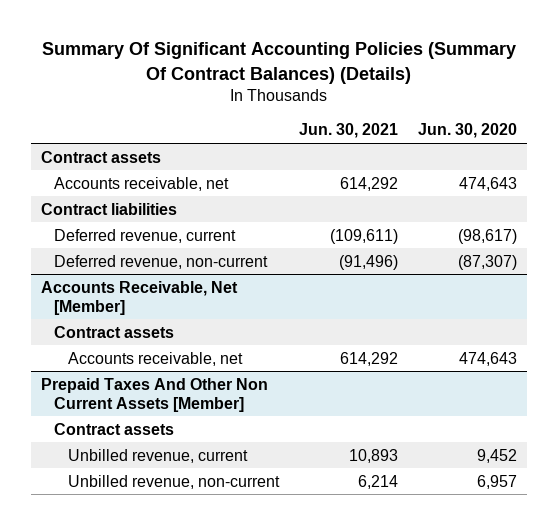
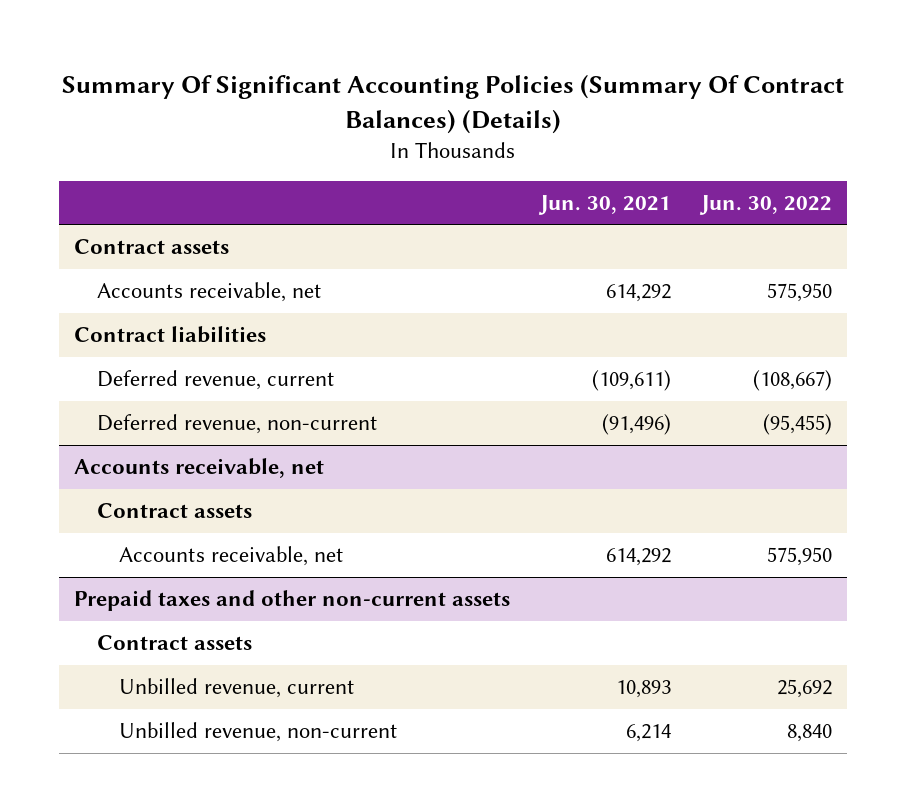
- | Jun. 30, 2021 | Jun. 30, 2020
+ | Jun. 30, 2021 | Jun. 30, 2022
- Accounts Receivable, Net [Member]
+ Accounts receivable, net
- Prepaid Taxes And Other Non Current Assets [Member]
+ Prepaid taxes and other non-current assets

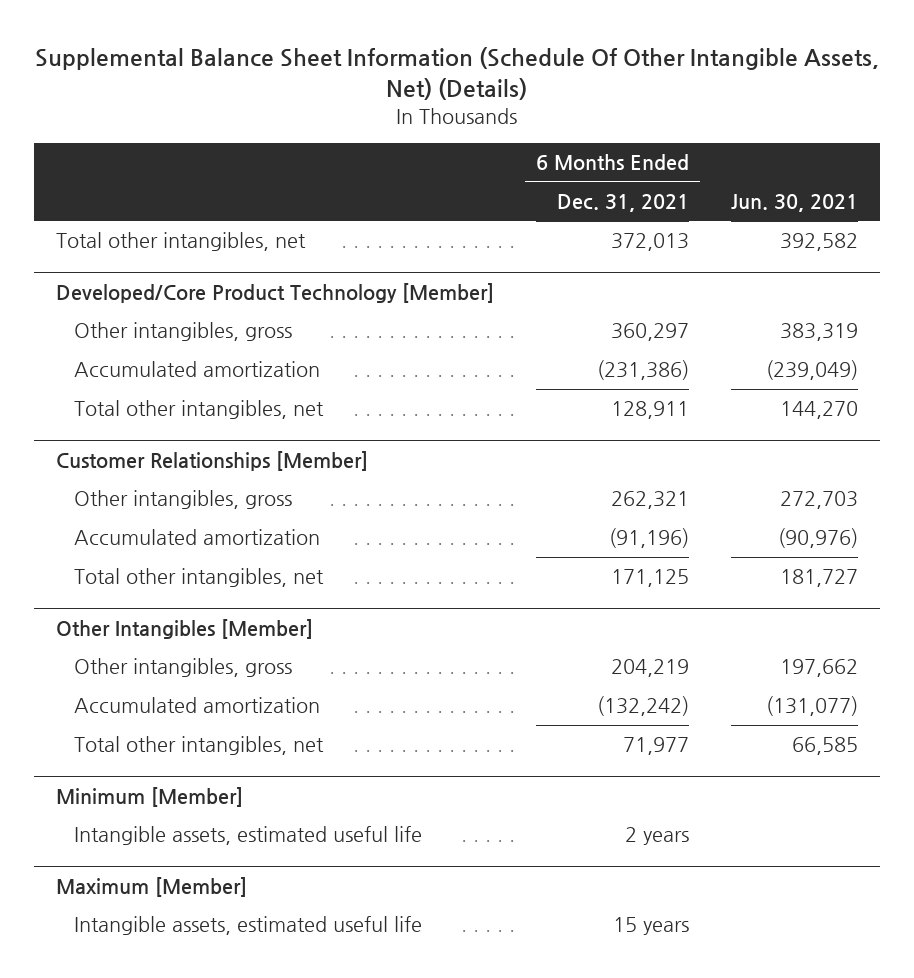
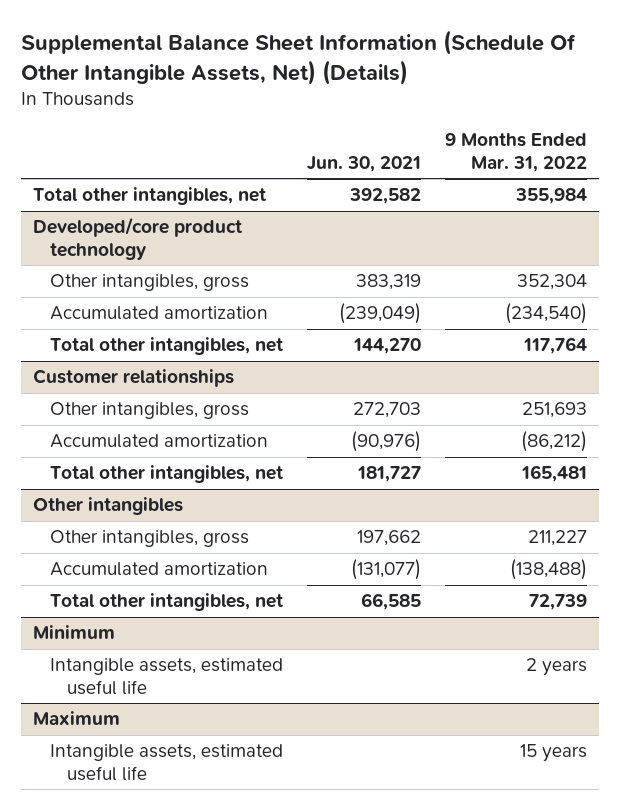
- | 6 Months Ended Dec. 31, 2021 | Jun. 30, 2021
+ | Jun. 30, 2021 | 9 Months Ended Mar. 31, 2022
- Developed/Core Product Technology [Member]
+ Developed/core product technology
- Customer Relationships [Member]
+ Customer relationships
- Other Intangibles [Member]
+ Other intangibles
- Minimum [Member]
+ Minimum
- Maximum [Member]
+ Maximum

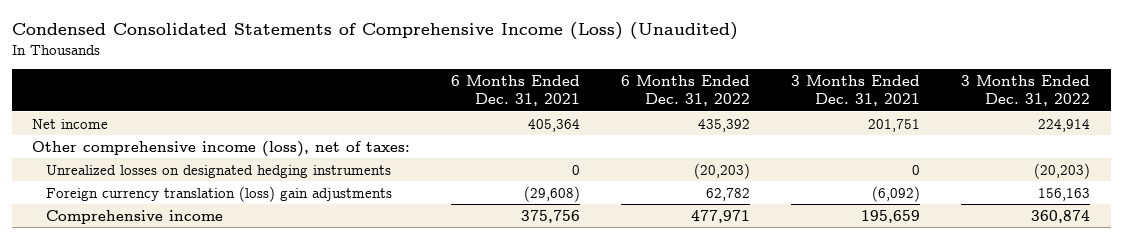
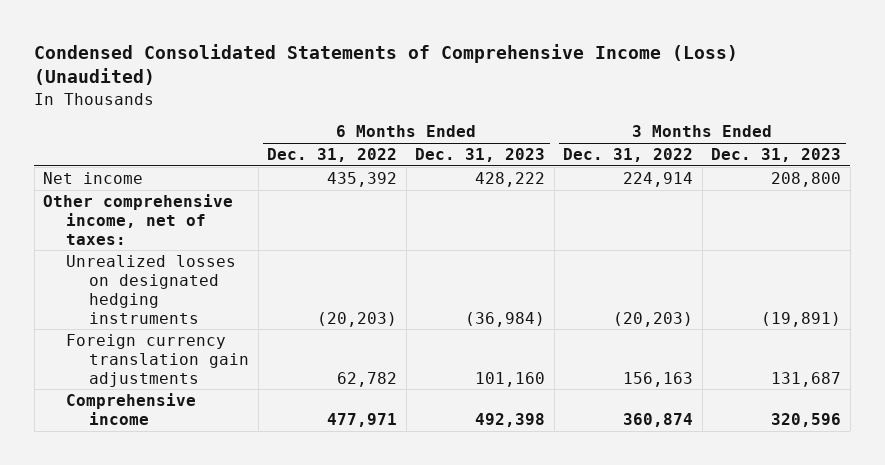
- | 6 Months Ended Dec. 31, 2021 | 6 Months Ended Dec. 31, 2022 | 3 Months Ended Dec. 31, 2021 | 3 Months Ended Dec. 31, 2022
+ | 6 Months Ended Dec. 31, 2022 | 6 Months Ended Dec. 31, 2023 | 3 Months Ended Dec. 31, 2022 | 3 Months Ended Dec. 31, 2023
- Other comprehensive income (loss), net of taxes:
+ Other comprehensive income, net of taxes:
- Foreign currency translation (loss) gain adjustments | (29,608) | 62,782 | (6,092) | 156,163
+ Foreign currency translation gain adjustments | 62,782 | 101,160 | 156,163 | 131,687

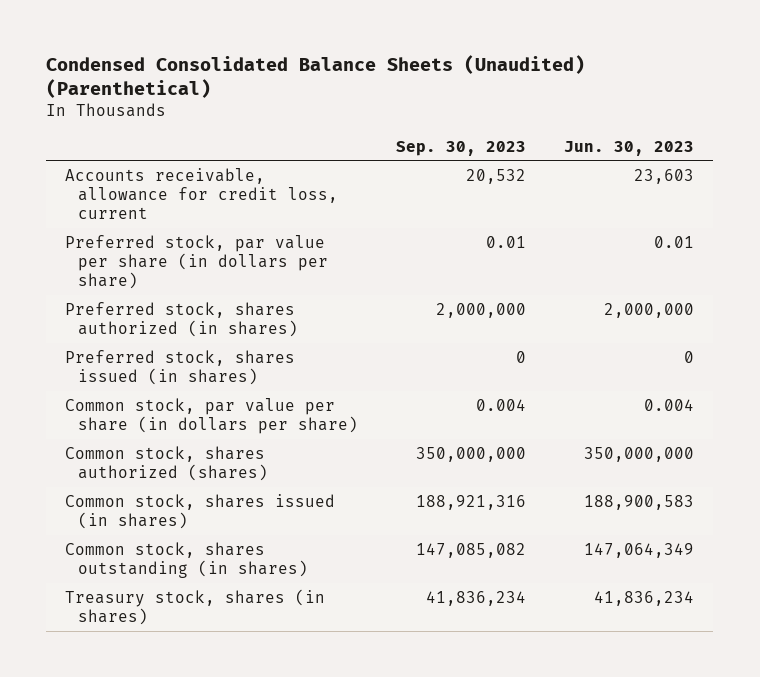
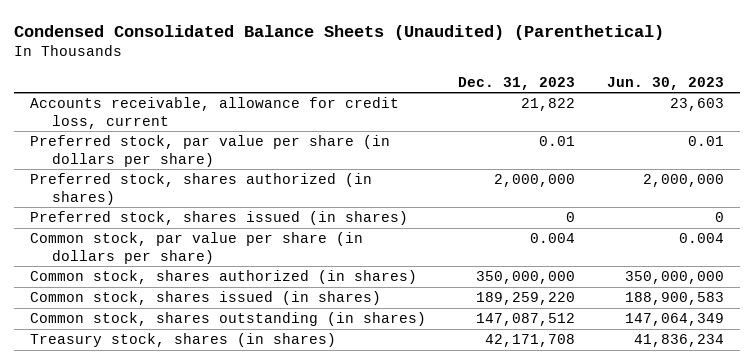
- | Sep. 30, 2023 | Jun. 30, 2023
+ | Dec. 31, 2023 | Jun. 30, 2023
- Common stock, shares authorized (shares) | 350,000,000 | 350,000,000
+ Common stock, shares authorized (in shares) | 350,000,000 | 350,000,000

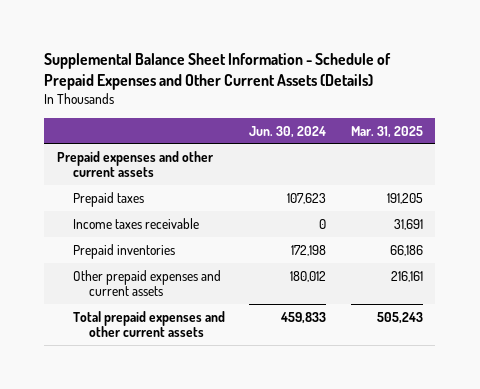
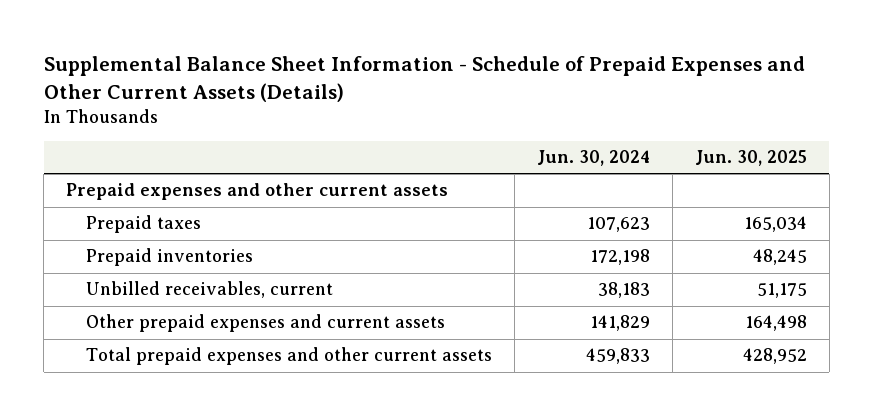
- | Jun. 30, 2024 | Mar. 31, 2025
+ | Jun. 30, 2024 | Jun. 30, 2025
- Income taxes receivable | 0 | 31,691
- Other prepaid expenses and current assets | 180,012 | 216,161
+ Unbilled receivables, current | 38,183 | 51,175
+ Other prepaid expenses and current assets | 141,829 | 164,498

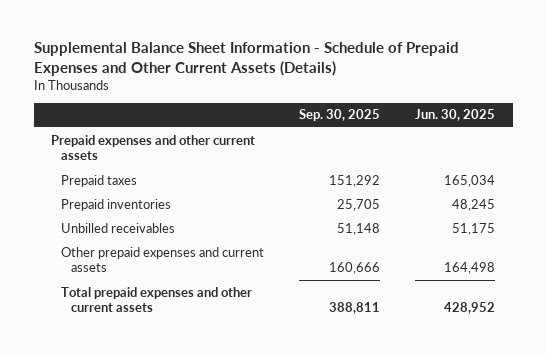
- | Jun. 30, 2024 | Jun. 30, 2025
+ | Sep. 30, 2025 | Jun. 30, 2025
- Unbilled receivables, current | 38,183 | 51,175
+ Unbilled receivables | 51,148 | 51,175

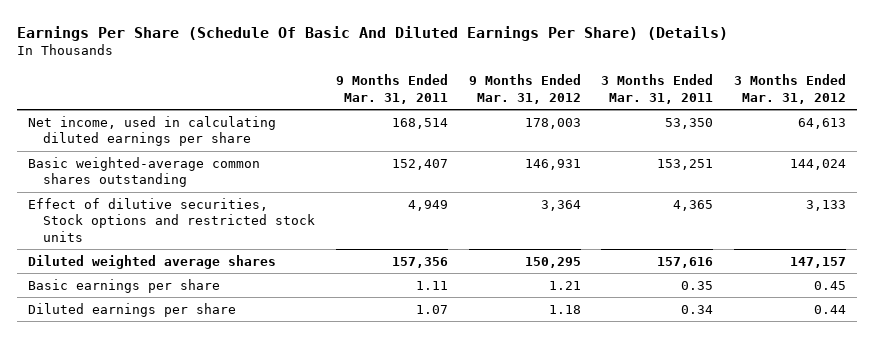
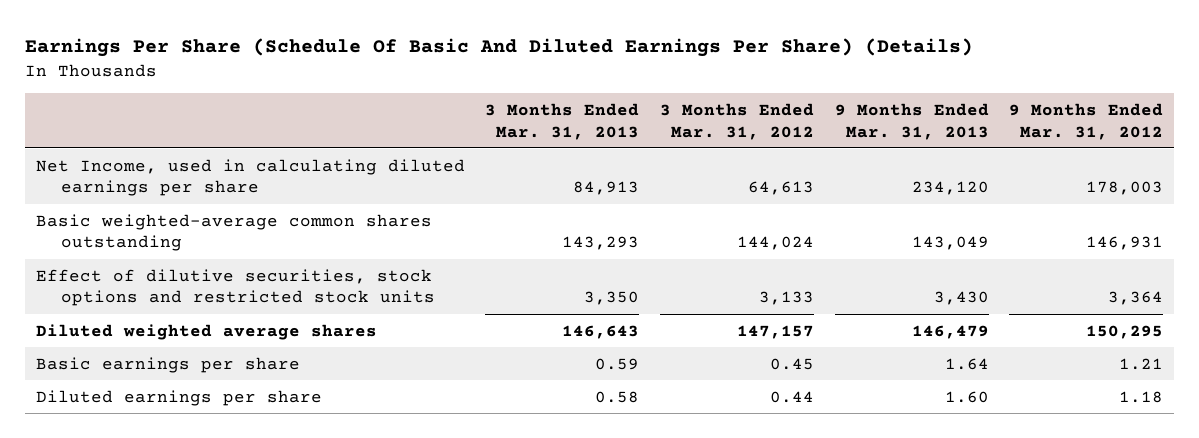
- | 9 Months Ended Mar. 31, 2011 | 9 Months Ended Mar. 31, 2012 | 3 Months Ended Mar. 31, 2011 | 3 Months Ended Mar. 31, 2012
+ | 3 Months Ended Mar. 31, 2013 | 3 Months Ended Mar. 31, 2012 | 9 Months Ended Mar. 31, 2013 | 9 Months Ended Mar. 31, 2012
- Net income, used in calculating diluted earnings per share | 168,514 | 178,003 | 53,350 | 64,613
+ Net Income, used in calculating diluted earnings per share | 84,913 | 64,613 | 234,120 | 178,003
- Effect of dilutive securities, Stock options and restricted stock units | 4,949 | 3,364 | 4,365 | 3,133
+ Effect of dilutive securities, stock options and restricted stock units | 3,350 | 3,133 | 3,430 | 3,364

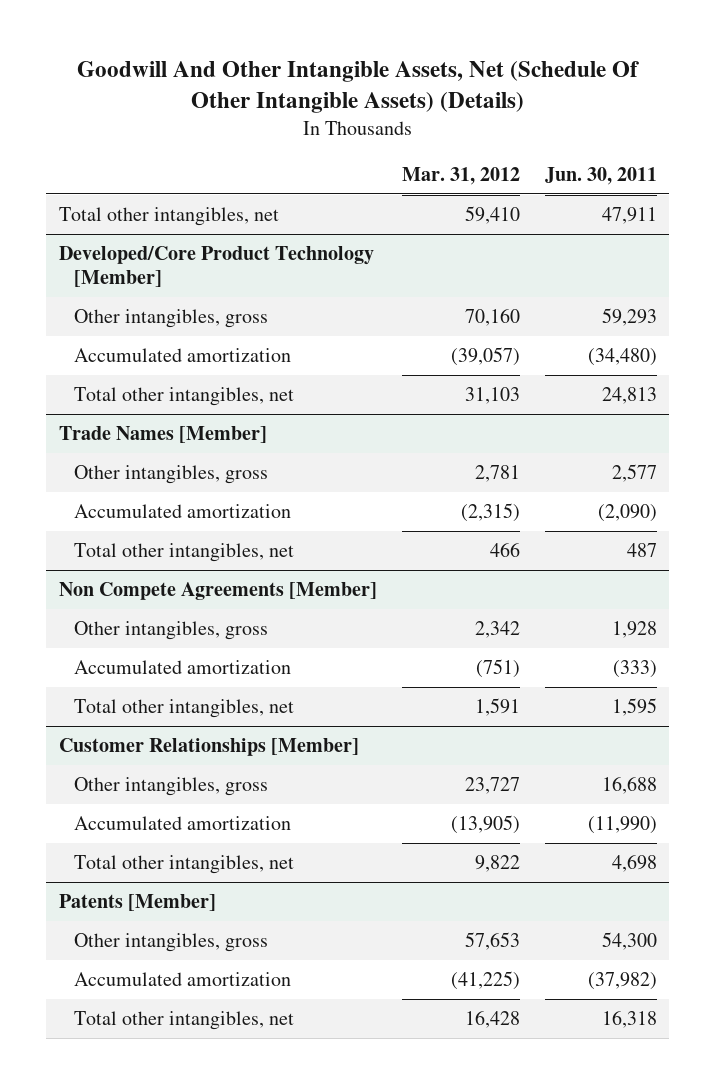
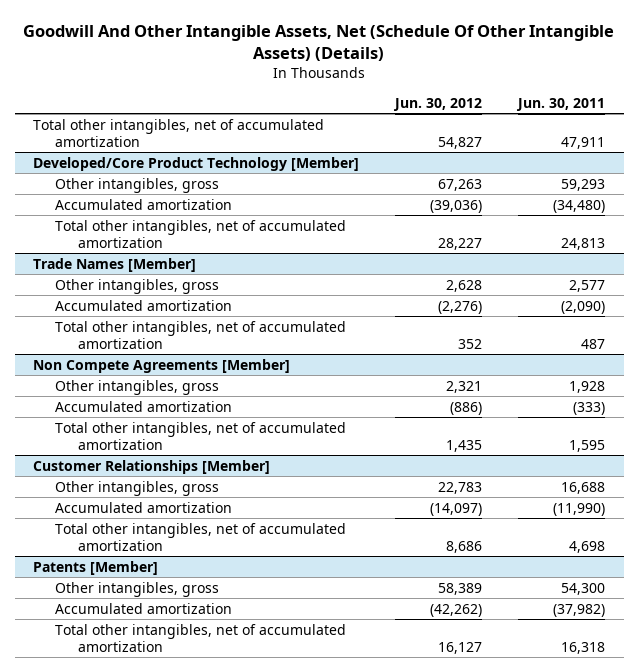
- | Mar. 31, 2012 | Jun. 30, 2011
+ | Jun. 30, 2012 | Jun. 30, 2011
- Total other intangibles, net | 59,410 | 47,911
+ Total other intangibles, net of accumulated amortization | 54,827 | 47,911
@ Developed/Core Product Technology [Member]
- Total other intangibles, net | 31,103 | 24,813
+ Total other intangibles, net of accumulated amortization | 28,227 | 24,813
@ Trade Names [Member]
- Total other intangibles, net | 466 | 487
+ Total other intangibles, net of accumulated amortization | 352 | 487
@ Non Compete Agreements [Member]
- Total other intangibles, net | 1,591 | 1,595
+ Total other intangibles, net of accumulated amortization | 1,435 | 1,595
@ Customer Relationships [Member]
- Total other intangibles, net | 9,822 | 4,698
+ Total other intangibles, net of accumulated amortization | 8,686 | 4,698
@ Patents [Member]
- Total other intangibles, net | 16,428 | 16,318
+ Total other intangibles, net of accumulated amortization | 16,127 | 16,318

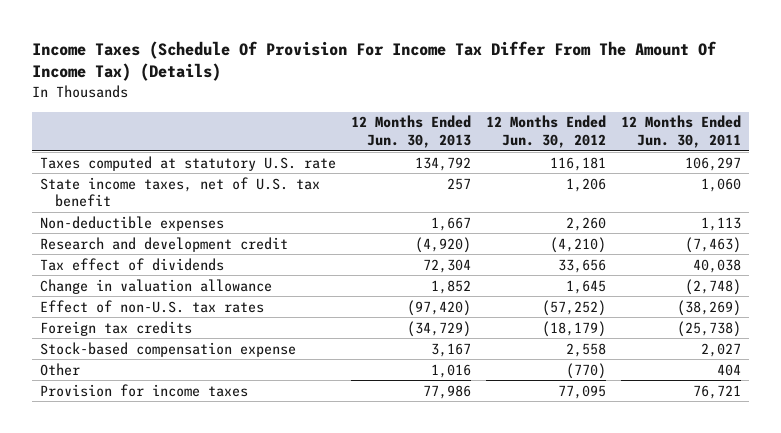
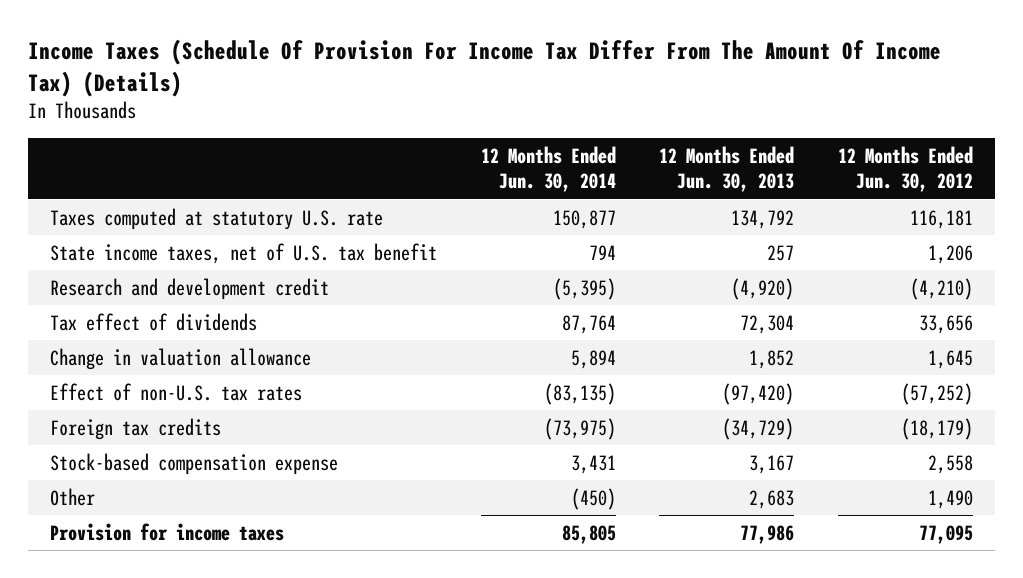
- | 12 Months Ended Jun. 30, 2013 | 12 Months Ended Jun. 30, 2012 | 12 Months Ended Jun. 30, 2011
+ | 12 Months Ended Jun. 30, 2014 | 12 Months Ended Jun. 30, 2013 | 12 Months Ended Jun. 30, 2012
- Non-deductible expenses | 1,667 | 2,260 | 1,113
- Other | 1,016 | (770) | 404
+ Other | (450) | 2,683 | 1,490

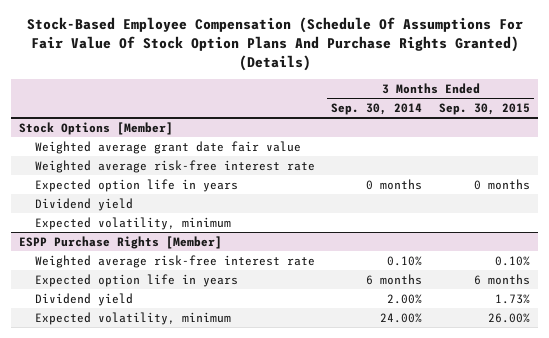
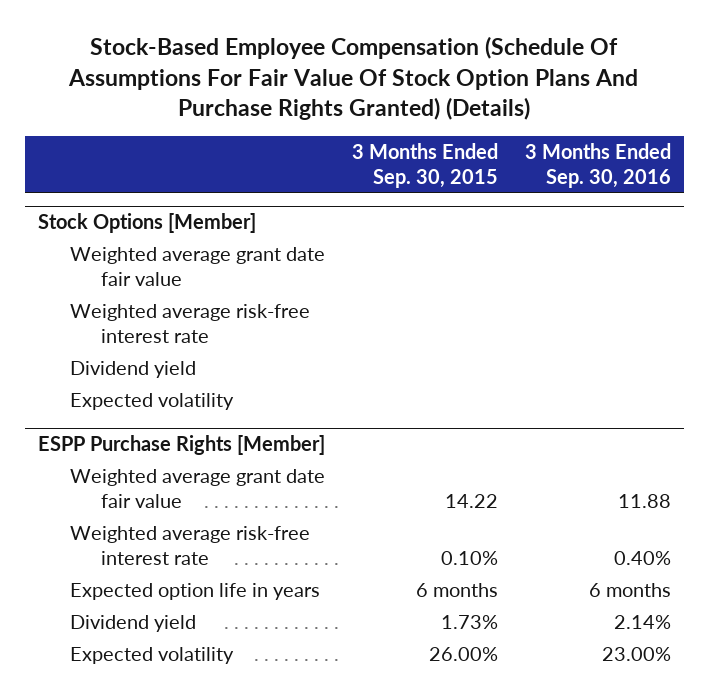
- | 3 Months Ended Sep. 30, 2014 | 3 Months Ended Sep. 30, 2015
+ | 3 Months Ended Sep. 30, 2015 | 3 Months Ended Sep. 30, 2016
@ Stock Options [Member]
- Expected option life in years | 0 months | 0 months
- Expected volatility, minimum
+ Expected volatility
@ ESPP Purchase Rights [Member]
+ Weighted average grant date fair value | 14.22 | 11.88
- Expected volatility, minimum | 24.00% | 26.00%
+ Expected volatility | 26.00% | 23.00%

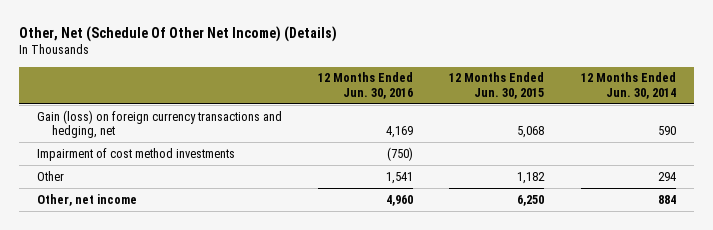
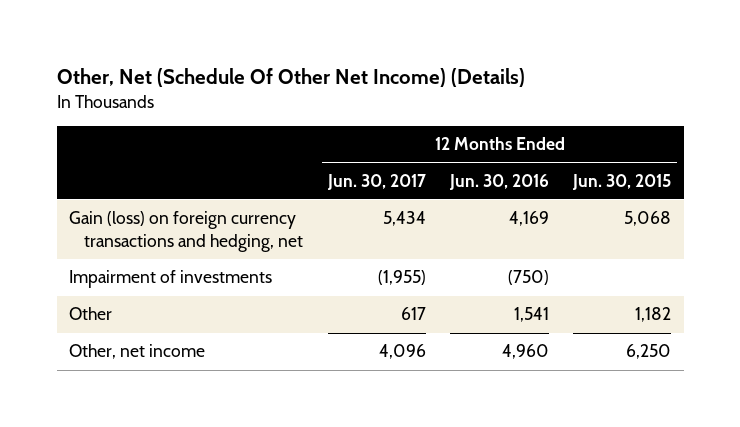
- | 12 Months Ended Jun. 30, 2016 | 12 Months Ended Jun. 30, 2015 | 12 Months Ended Jun. 30, 2014
+ | 12 Months Ended Jun. 30, 2017 | 12 Months Ended Jun. 30, 2016 | 12 Months Ended Jun. 30, 2015
- Impairment of cost method investments | (750) | |
+ Impairment of investments | (1,955) | (750) |

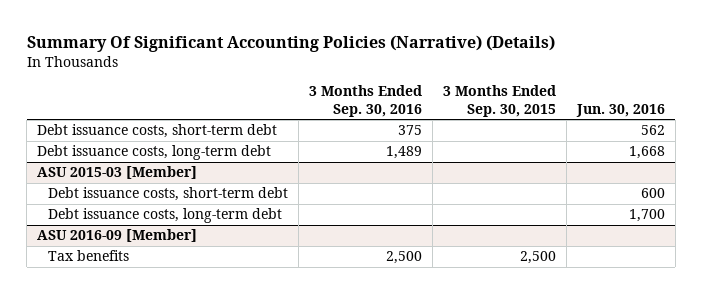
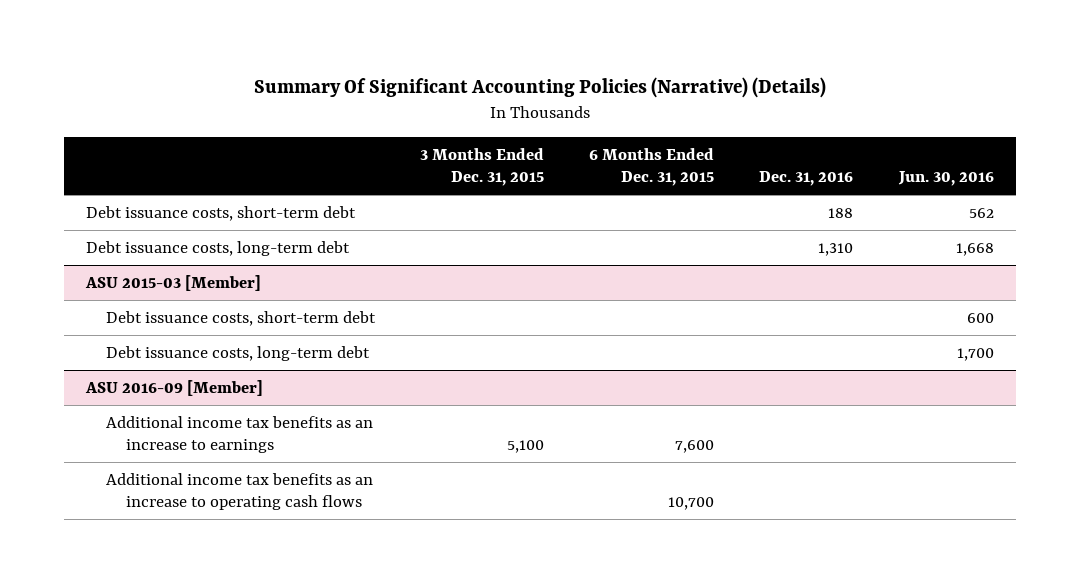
- | 3 Months Ended Sep. 30, 2016 | 3 Months Ended Sep. 30, 2015 | Jun. 30, 2016
+ | 3 Months Ended Dec. 31, 2015 | 6 Months Ended Dec. 31, 2015 | Dec. 31, 2016 | Jun. 30, 2016
@ ASU 2016-09 [Member]
- Tax benefits | 2,500 | 2,500 |
+ Additional income tax benefits as an increase to earnings | 5,100 | 7,600 | |
+ Additional income tax benefits as an increase to operating cash flows | | 10,700 | |

